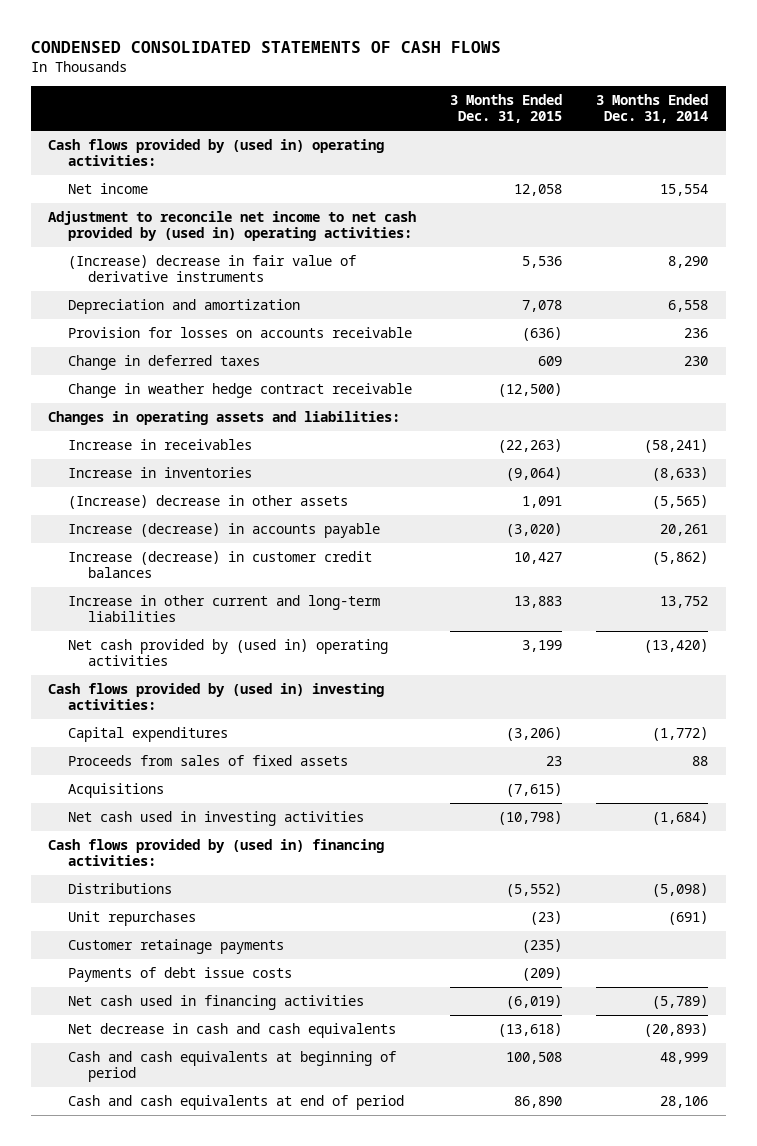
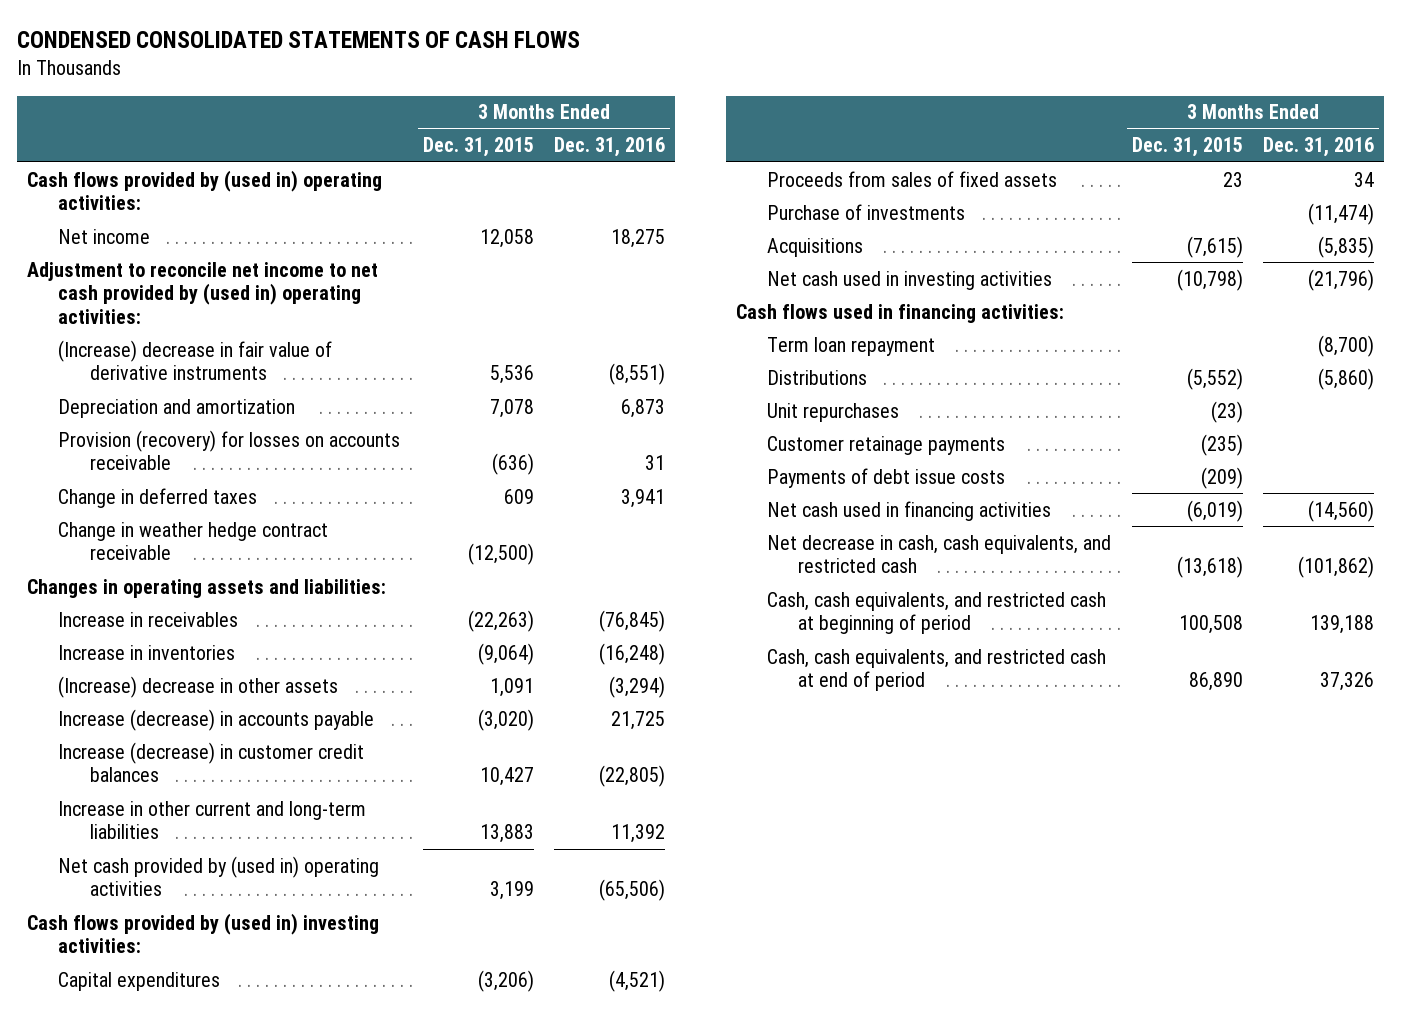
- | 3 Months Ended Dec. 31, 2015 | 3 Months Ended Dec. 31, 2014
+ | 3 Months Ended Dec. 31, 2015 | 3 Months Ended Dec. 31, 2016
- Provision for losses on accounts receivable | (636) | 236
+ Provision (recovery) for losses on accounts receivable | (636) | 31
+ Purchase of investments | | (11,474)
- Cash flows provided by (used in) financing activities:
+ Cash flows used in financing activities:
+ Term loan repayment | | (8,700)
- Net decrease in cash and cash equivalents | (13,618) | (20,893)
- Cash and cash equivalents at beginning of period | 100,508 | 48,999
- Cash and cash equivalents at end of period | 86,890 | 28,106
+ Net decrease in cash, cash equivalents, and restricted cash | (13,618) | (101,862)
+ Cash, cash equivalents, and restricted cash at beginning of period | 100,508 | 139,188
+ Cash, cash equivalents, and restricted cash at end of period | 86,890 | 37,326

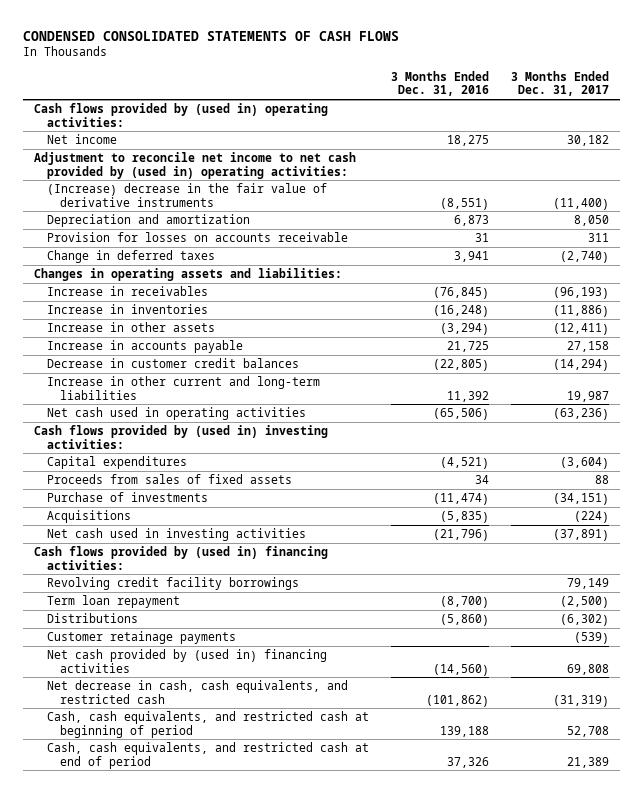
- | 3 Months Ended Dec. 31, 2015 | 3 Months Ended Dec. 31, 2016
+ | 3 Months Ended Dec. 31, 2016 | 3 Months Ended Dec. 31, 2017
- (Increase) decrease in fair value of derivative instruments | 5,536 | (8,551)
+ (Increase) decrease in the fair value of derivative instruments | (8,551) | (11,400)
- Provision (recovery) for losses on accounts receivable | (636) | 31
+ Provision for losses on accounts receivable | 31 | 311
- Change in weather hedge contract receivable | (12,500) |
- (Increase) decrease in other assets | 1,091 | (3,294)
- Increase (decrease) in accounts payable | (3,020) | 21,725
- Increase (decrease) in customer credit balances | 10,427 | (22,805)
+ Increase in other assets | (3,294) | (12,411)
+ Increase in accounts payable | 21,725 | 27,158
+ Decrease in customer credit balances | (22,805) | (14,294)
- Net cash provided by (used in) operating activities | 3,199 | (65,506)
+ Net cash used in operating activities | (65,506) | (63,236)
- Cash flows used in financing activities:
+ Cash flows provided by (used in) financing activities:
+ Revolving credit facility borrowings | | 79,149
- Unit repurchases | (23) |
- Payments of debt issue costs | (209) |
- Net cash used in financing activities | (6,019) | (14,560)
+ Net cash provided by (used in) financing activities | (14,560) | 69,808

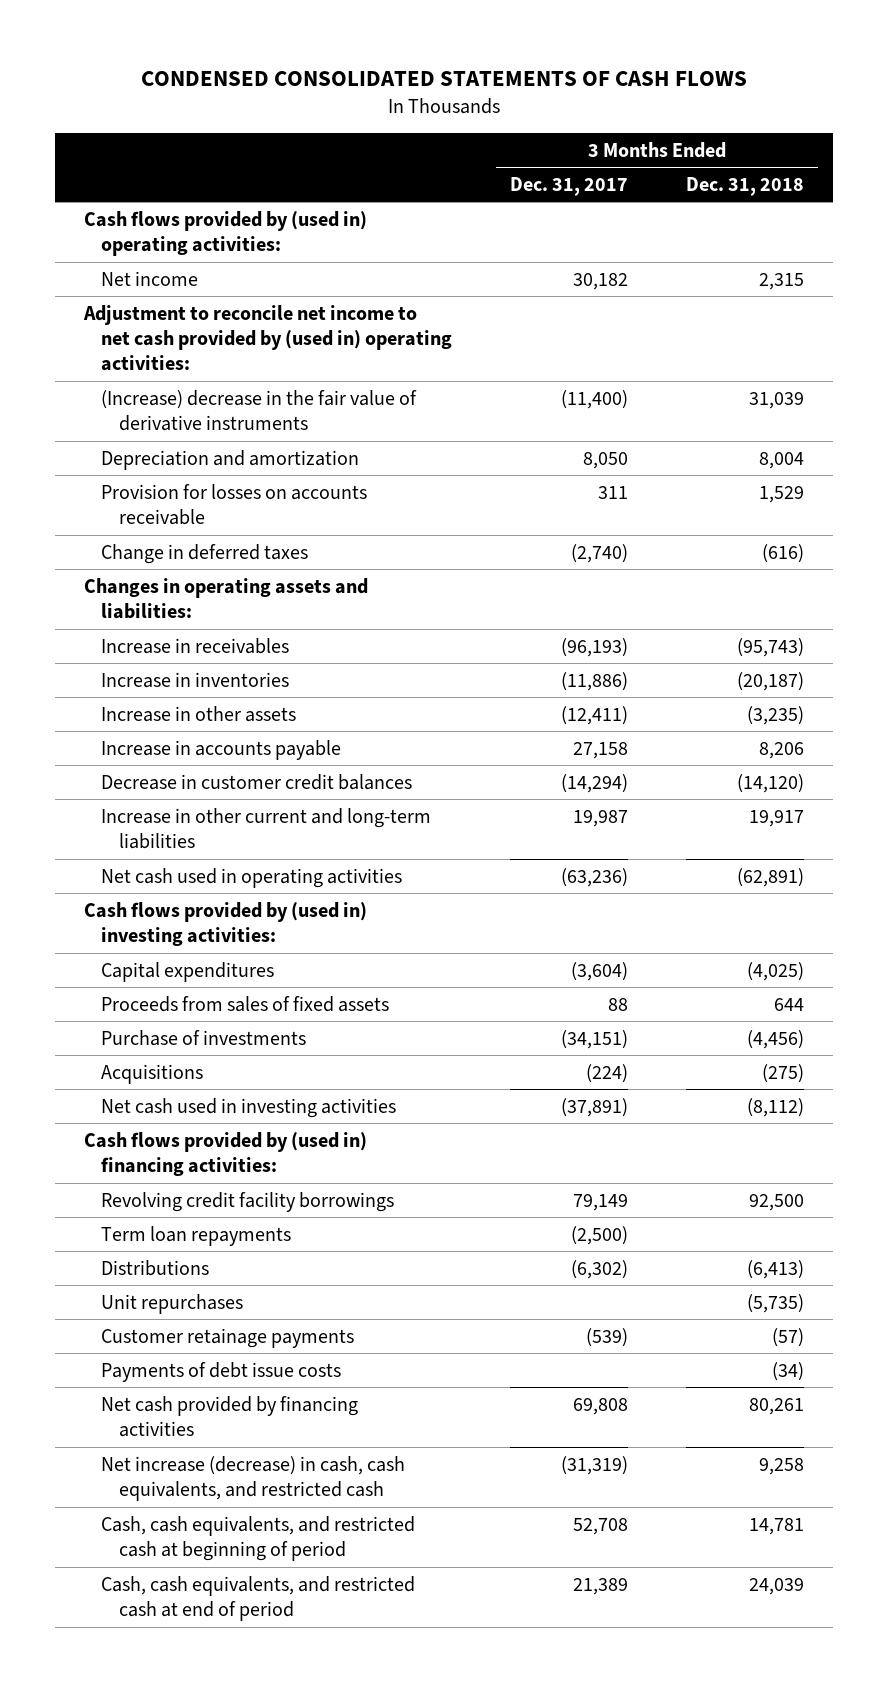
- | 3 Months Ended Dec. 31, 2016 | 3 Months Ended Dec. 31, 2017
+ | 3 Months Ended Dec. 31, 2017 | 3 Months Ended Dec. 31, 2018
- Term loan repayment | (8,700) | (2,500)
+ Term loan repayments | (2,500) |
+ Unit repurchases | | (5,735)
- Net cash provided by (used in) financing activities | (14,560) | 69,808
- Net decrease in cash, cash equivalents, and restricted cash | (101,862) | (31,319)
+ Payments of debt issue costs | | (34)
+ Net cash provided by financing activities | 69,808 | 80,261
+ Net increase (decrease) in cash, cash equivalents, and restricted cash | (31,319) | 9,258

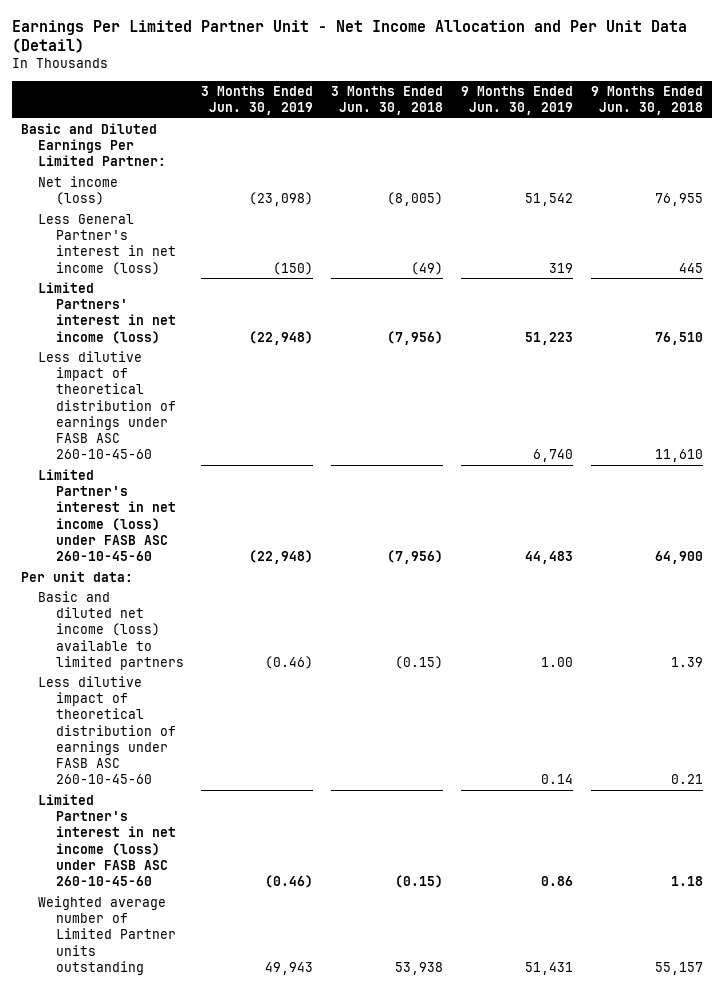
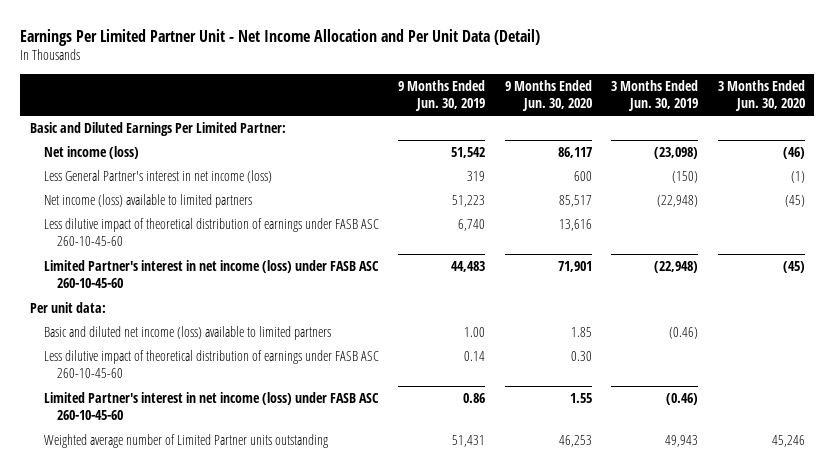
- | 3 Months Ended Jun. 30, 2019 | 3 Months Ended Jun. 30, 2018 | 9 Months Ended Jun. 30, 2019 | 9 Months Ended Jun. 30, 2018
+ | 9 Months Ended Jun. 30, 2019 | 9 Months Ended Jun. 30, 2020 | 3 Months Ended Jun. 30, 2019 | 3 Months Ended Jun. 30, 2020
- Limited Partners' interest in net income (loss) | (22,948) | (7,956) | 51,223 | 76,510
+ Net income (loss) available to limited partners | 51,223 | 85,517 | (22,948) | (45)

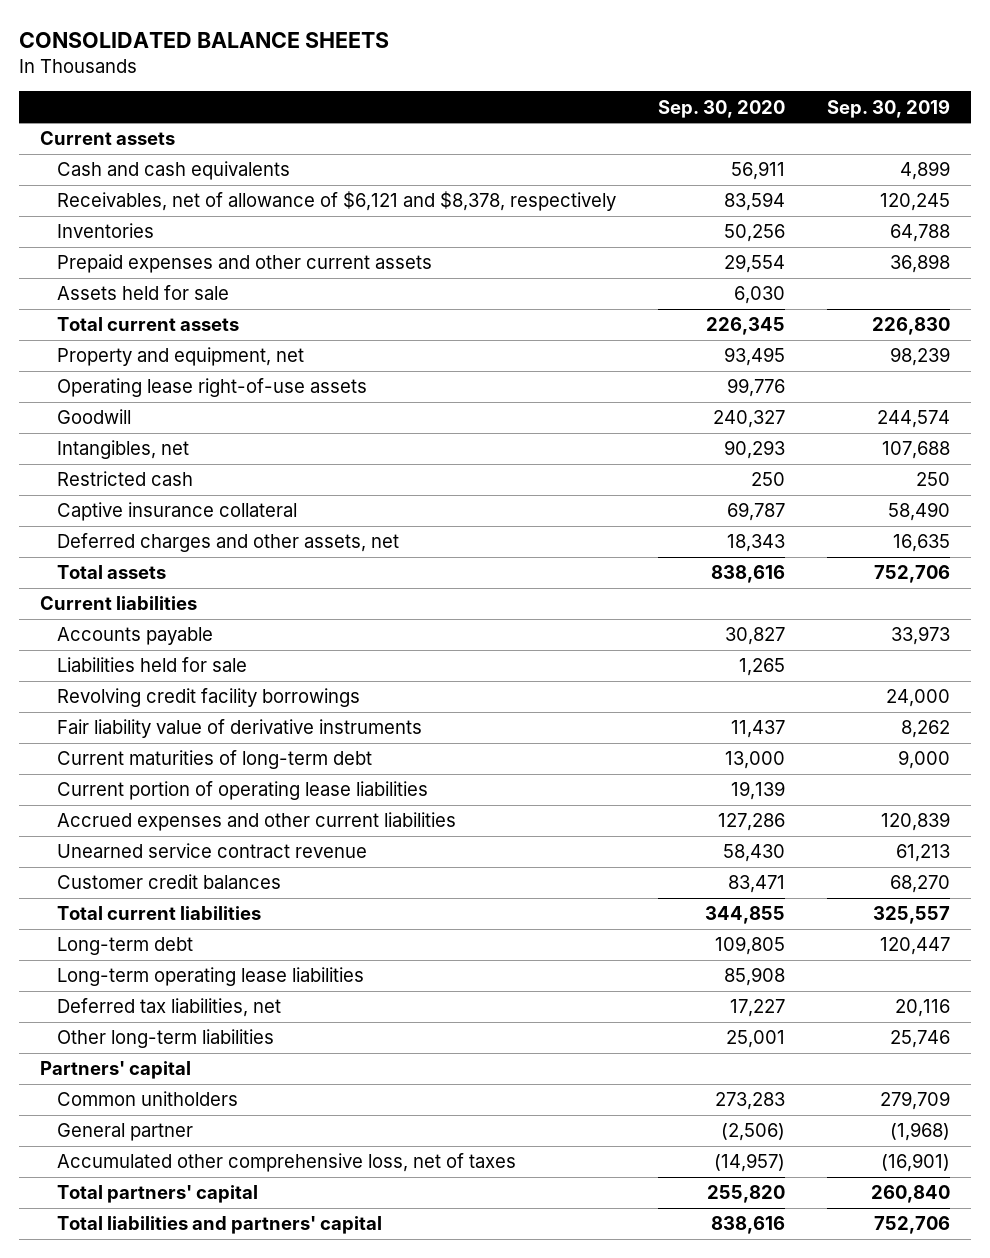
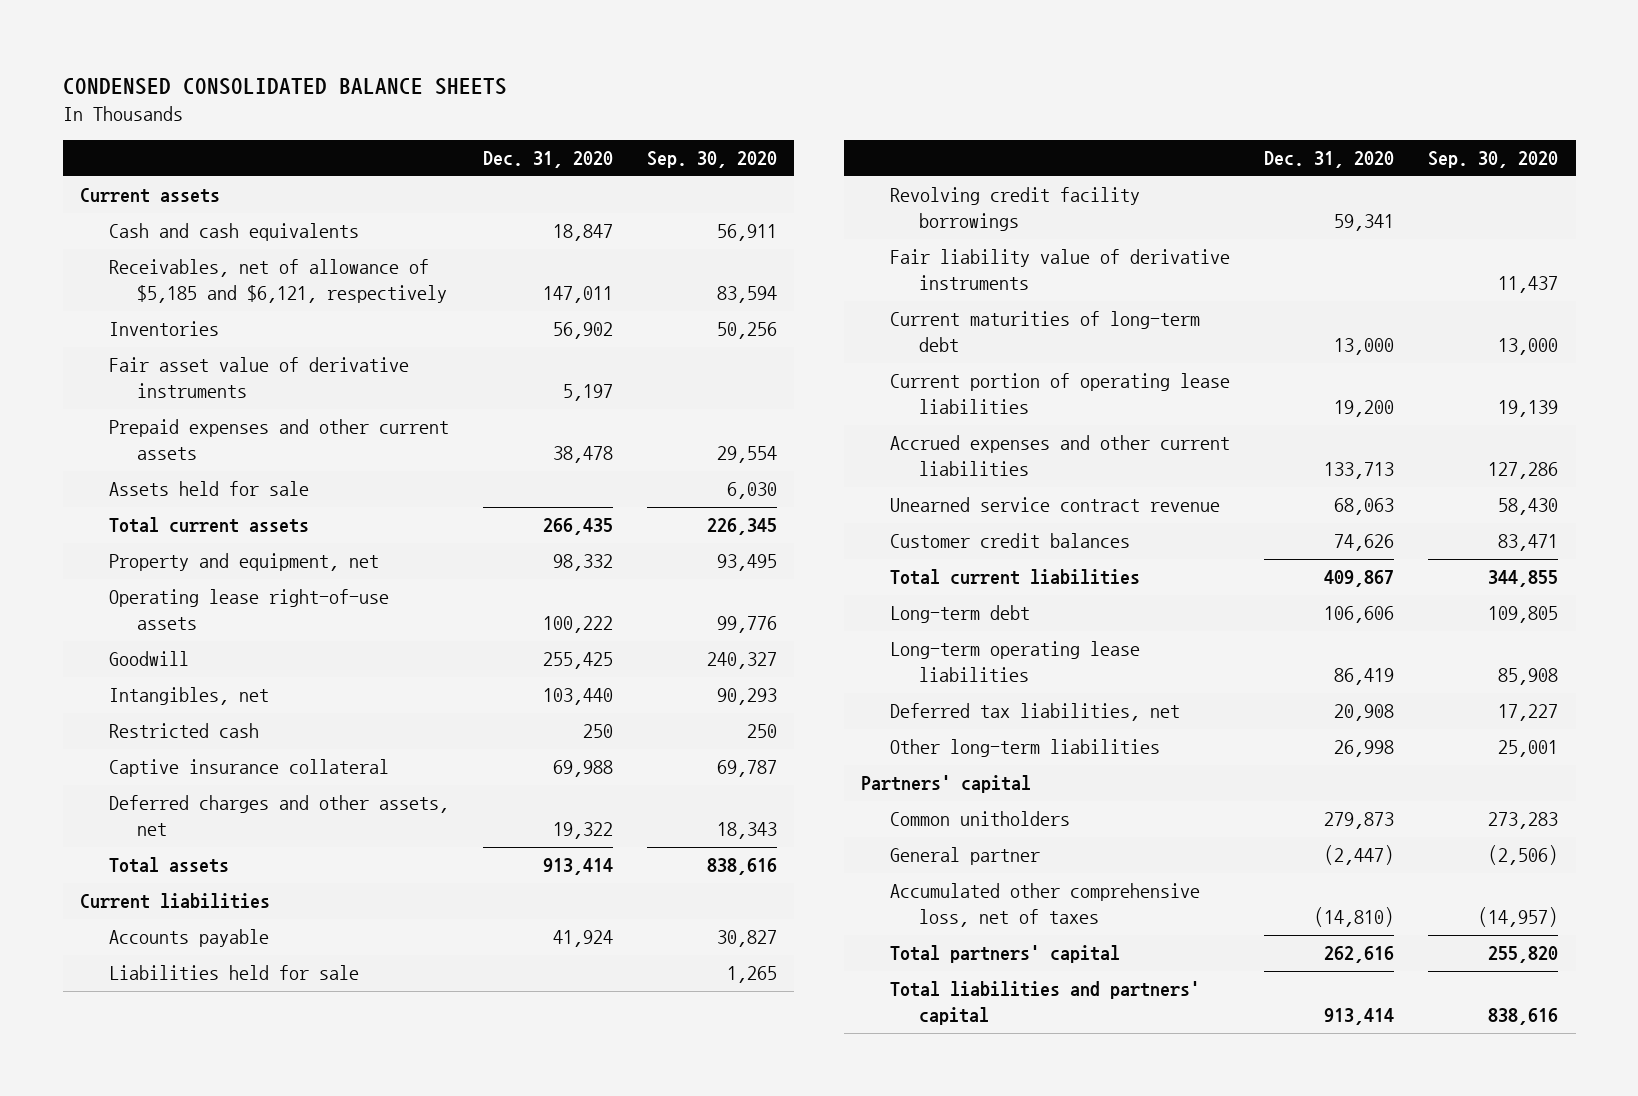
- CONSOLIDATED BALANCE SHEETS
+ CONDENSED CONSOLIDATED BALANCE SHEETS
- | Sep. 30, 2020 | Sep. 30, 2019
+ | Dec. 31, 2020 | Sep. 30, 2020
- Receivables, net of allowance of $6,121 and $8,378, respectively | 83,594 | 120,245
+ Receivables, net of allowance of $5,185 and $6,121, respectively | 147,011 | 83,594
+ Fair asset value of derivative instruments | 5,197 |

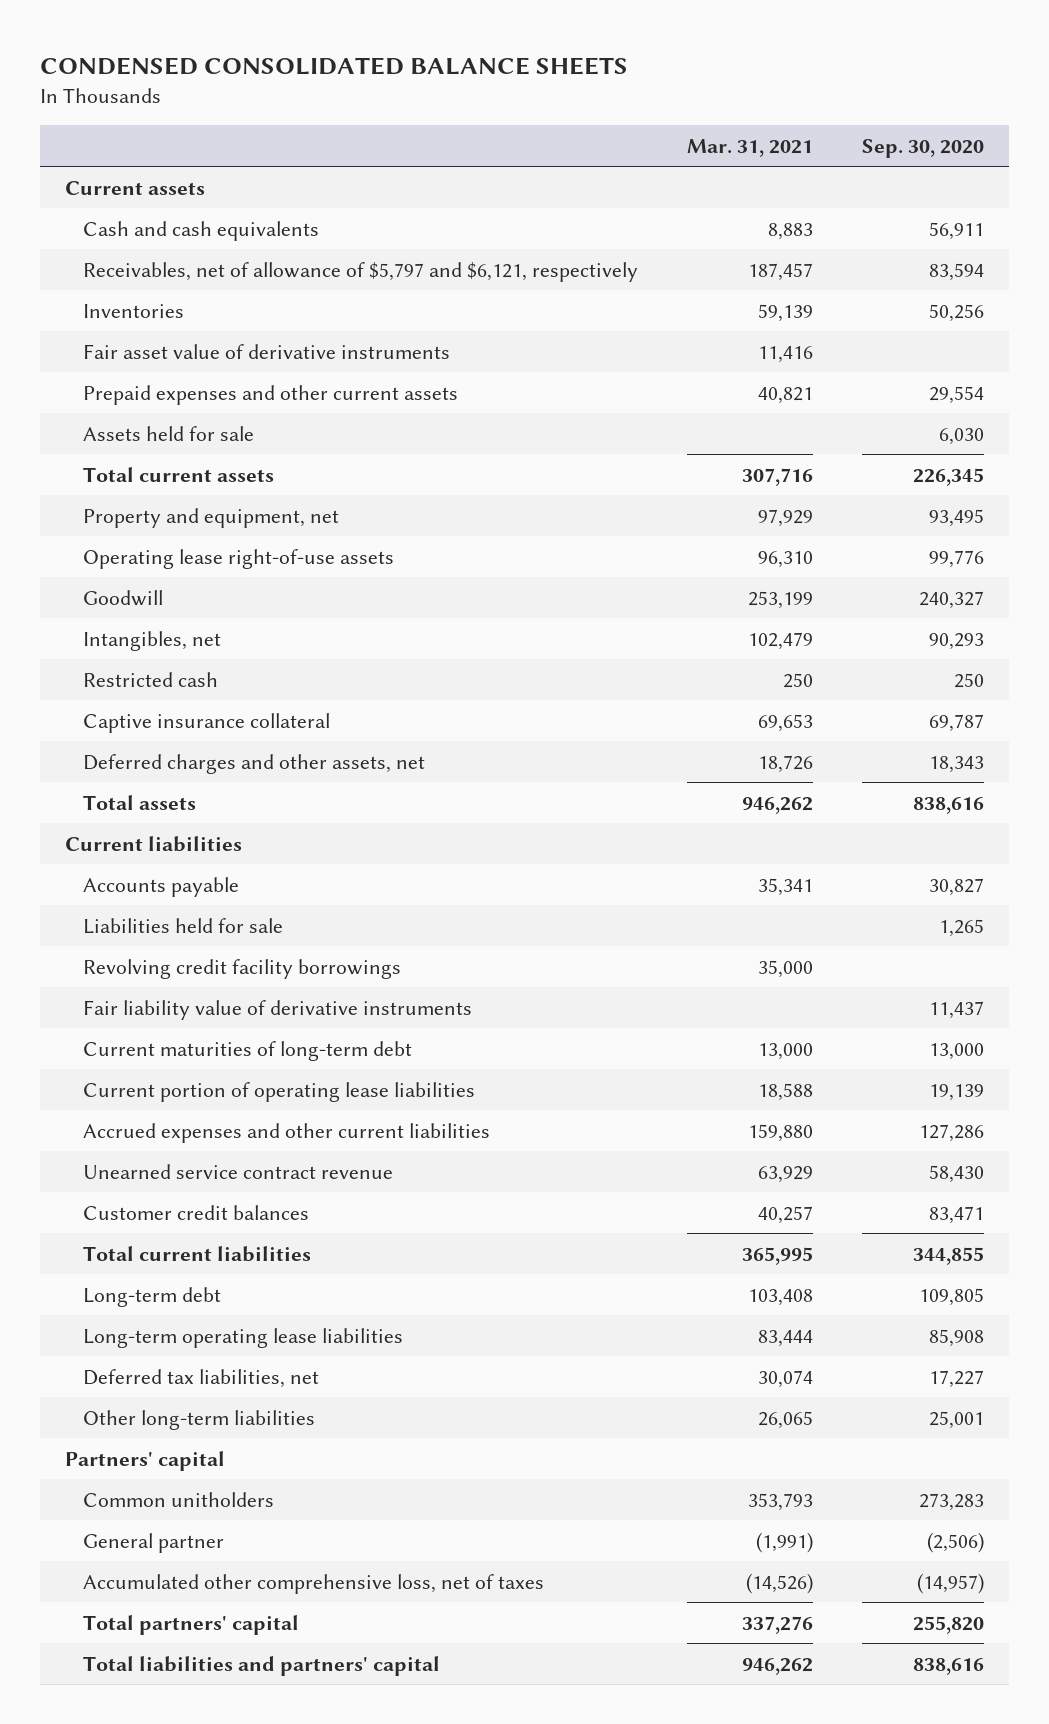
- | Dec. 31, 2020 | Sep. 30, 2020
+ | Mar. 31, 2021 | Sep. 30, 2020
- Receivables, net of allowance of $5,185 and $6,121, respectively | 147,011 | 83,594
+ Receivables, net of allowance of $5,797 and $6,121, respectively | 187,457 | 83,594

